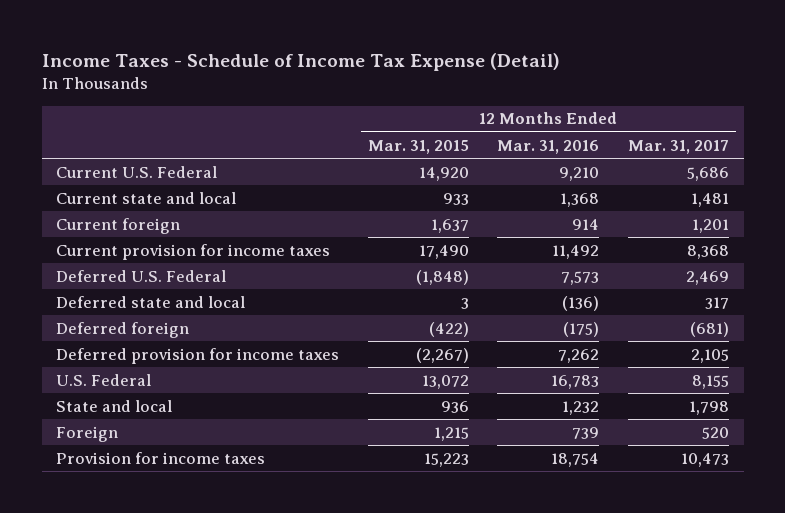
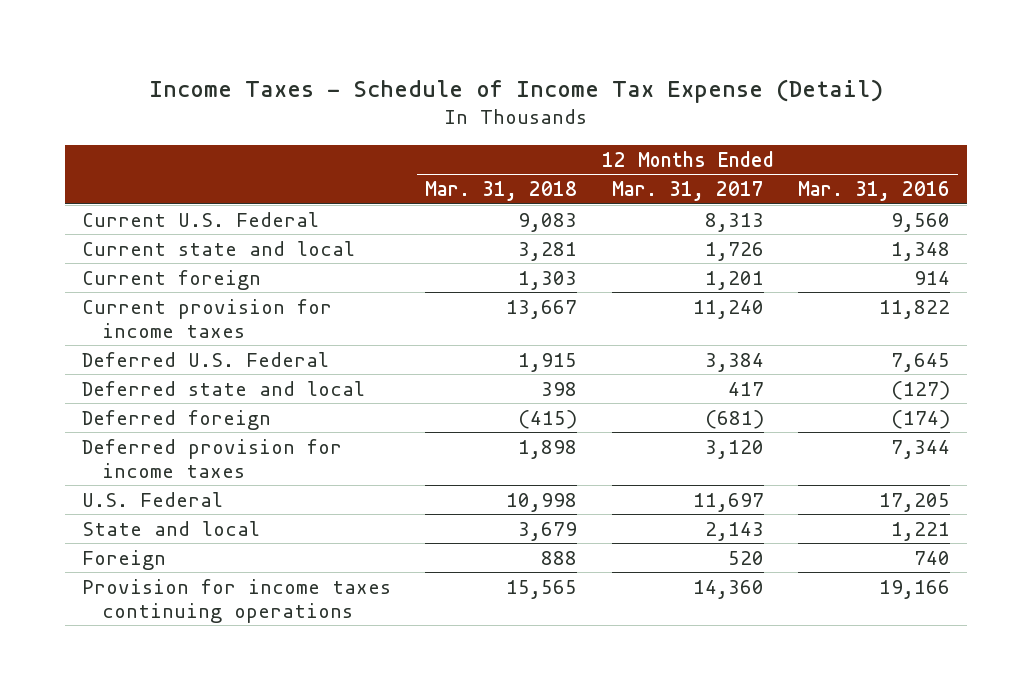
- | 12 Months Ended Mar. 31, 2015 | 12 Months Ended Mar. 31, 2016 | 12 Months Ended Mar. 31, 2017
+ | 12 Months Ended Mar. 31, 2018 | 12 Months Ended Mar. 31, 2017 | 12 Months Ended Mar. 31, 2016
- Current U.S. Federal | 14,920 | 9,210 | 5,686
- Current state and local | 933 | 1,368 | 1,481
+ Current U.S. Federal | 9,083 | 8,313 | 9,560
+ Current state and local | 3,281 | 1,726 | 1,348
- Current provision for income taxes | 17,490 | 11,492 | 8,368
- Deferred U.S. Federal | (1,848) | 7,573 | 2,469
- Deferred state and local | 3 | (136) | 317
- Deferred foreign | (422) | (175) | (681)
- Deferred provision for income taxes | (2,267) | 7,262 | 2,105
- U.S. Federal | 13,072 | 16,783 | 8,155
- State and local | 936 | 1,232 | 1,798
- Foreign | 1,215 | 739 | 520
- Provision for income taxes | 15,223 | 18,754 | 10,473
+ Current provision for income taxes | 13,667 | 11,240 | 11,822
+ Deferred U.S. Federal | 1,915 | 3,384 | 7,645
+ Deferred state and local | 398 | 417 | (127)
+ Deferred foreign | (415) | (681) | (174)
+ Deferred provision for income taxes | 1,898 | 3,120 | 7,344
+ U.S. Federal | 10,998 | 11,697 | 17,205
+ State and local | 3,679 | 2,143 | 1,221
+ Foreign | 888 | 520 | 740
+ Provision for income taxes continuing operations | 15,565 | 14,360 | 19,166

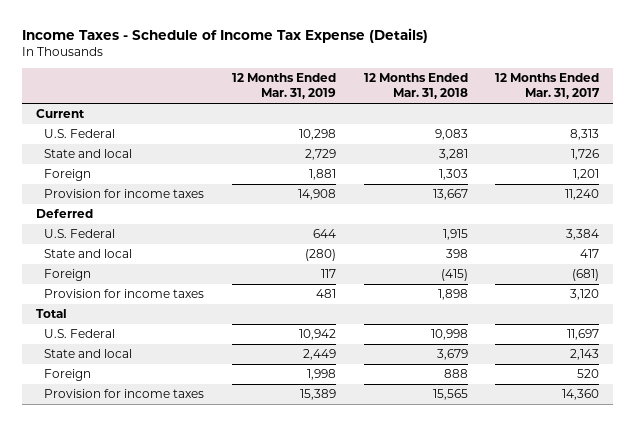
- Income Taxes - Schedule of Income Tax Expense (Detail)
+ Income Taxes - Schedule of Income Tax Expense (Details)
- | 12 Months Ended Mar. 31, 2018 | 12 Months Ended Mar. 31, 2017 | 12 Months Ended Mar. 31, 2016
+ | 12 Months Ended Mar. 31, 2019 | 12 Months Ended Mar. 31, 2018 | 12 Months Ended Mar. 31, 2017
- Current U.S. Federal | 9,083 | 8,313 | 9,560
- Current state and local | 3,281 | 1,726 | 1,348
- Current foreign | 1,303 | 1,201 | 914
- Current provision for income taxes | 13,667 | 11,240 | 11,822
- Deferred U.S. Federal | 1,915 | 3,384 | 7,645
- Deferred state and local | 398 | 417 | (127)
- Deferred foreign | (415) | (681) | (174)
- Deferred provision for income taxes | 1,898 | 3,120 | 7,344
+ Current
+ U.S. Federal | 10,298 | 9,083 | 8,313
+ State and local | 2,729 | 3,281 | 1,726
+ Foreign | 1,881 | 1,303 | 1,201
+ Provision for income taxes | 14,908 | 13,667 | 11,240
+ Deferred
+ U.S. Federal | 644 | 1,915 | 3,384
+ State and local | (280) | 398 | 417
+ Foreign | 117 | (415) | (681)
+ Provision for income taxes | 481 | 1,898 | 3,120
+ Total
- Provision for income taxes continuing operations | 15,565 | 14,360 | 19,166
+ Provision for income taxes | 15,389 | 15,565 | 14,360

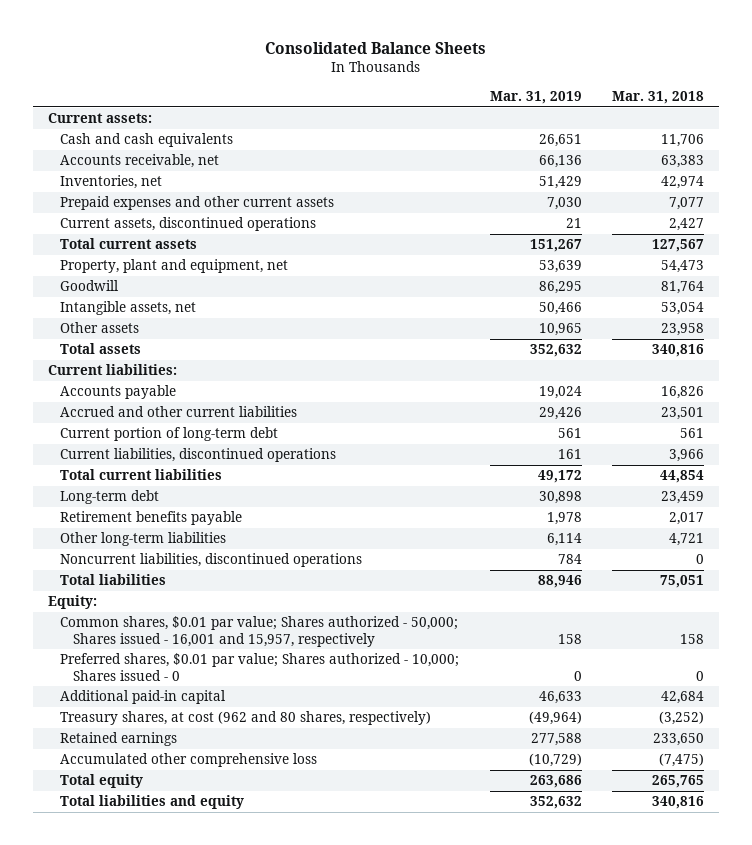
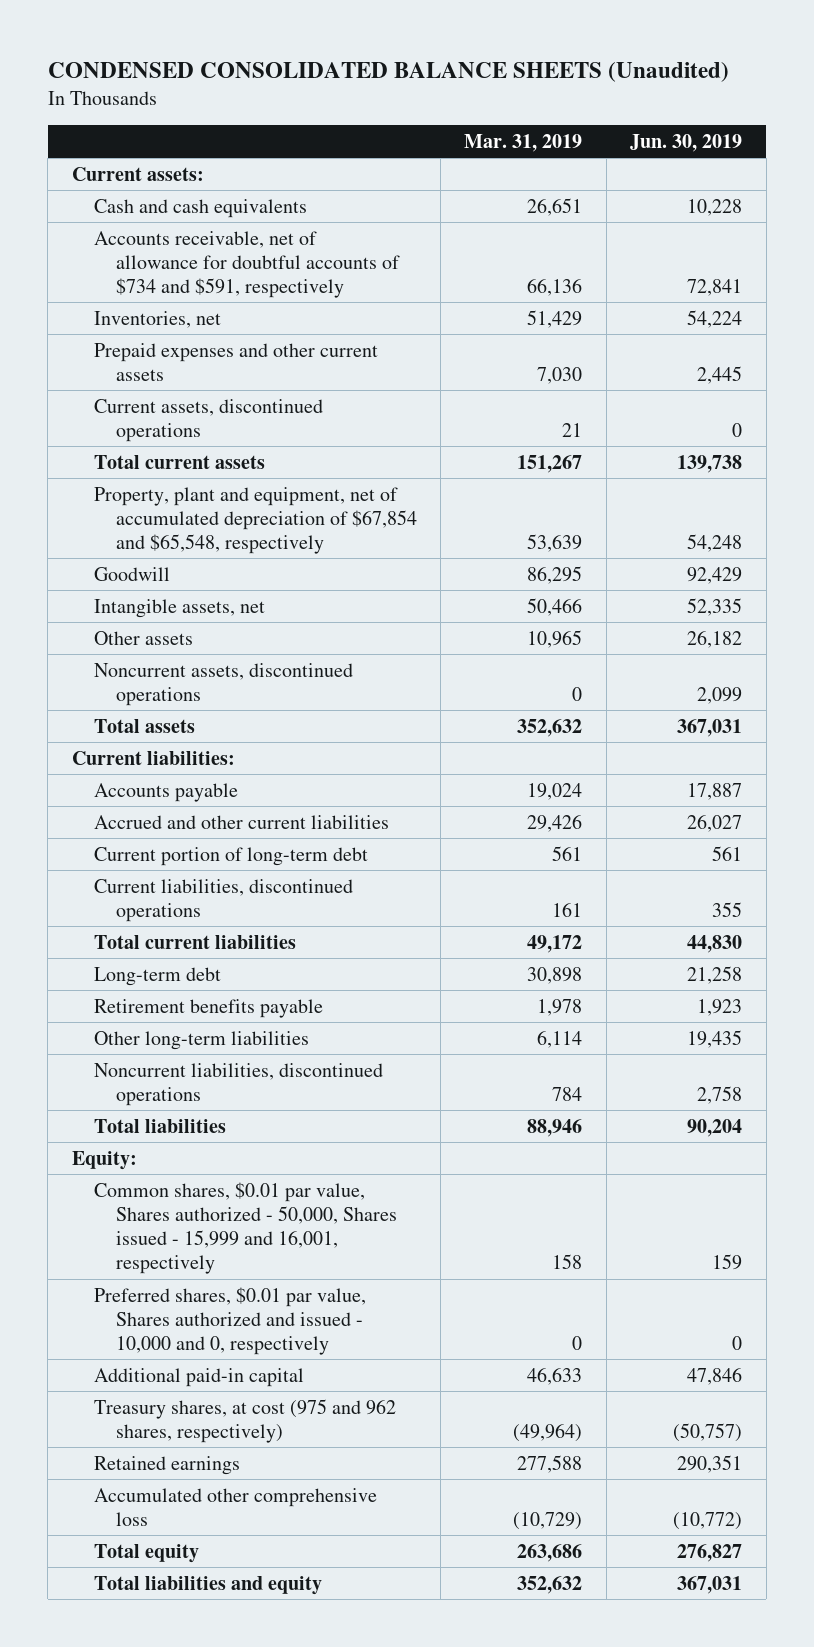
- Consolidated Balance Sheets
+ CONDENSED CONSOLIDATED BALANCE SHEETS (Unaudited)
- | Mar. 31, 2019 | Mar. 31, 2018
+ | Mar. 31, 2019 | Jun. 30, 2019
- Accounts receivable, net | 66,136 | 63,383
+ Accounts receivable, net of allowance for doubtful accounts of $734 and $591, respectively | 66,136 | 72,841
- Property, plant and equipment, net | 53,639 | 54,473
+ Property, plant and equipment, net of accumulated depreciation of $67,854 and $65,548, respectively | 53,639 | 54,248
+ Noncurrent assets, discontinued operations | 0 | 2,099
- Common shares, $0.01 par value; Shares authorized - 50,000; Shares issued - 16,001 and 15,957, respectively | 158 | 158
- Preferred shares, $0.01 par value; Shares authorized - 10,000; Shares issued - 0 | 0 | 0
+ Common shares, $0.01 par value, Shares authorized - 50,000, Shares issued - 15,999 and 16,001, respectively | 158 | 159
+ Preferred shares, $0.01 par value, Shares authorized and issued - 10,000 and 0, respectively | 0 | 0
- Treasury shares, at cost (962 and 80 shares, respectively) | (49,964) | (3,252)
+ Treasury shares, at cost (975 and 962 shares, respectively) | (49,964) | (50,757)

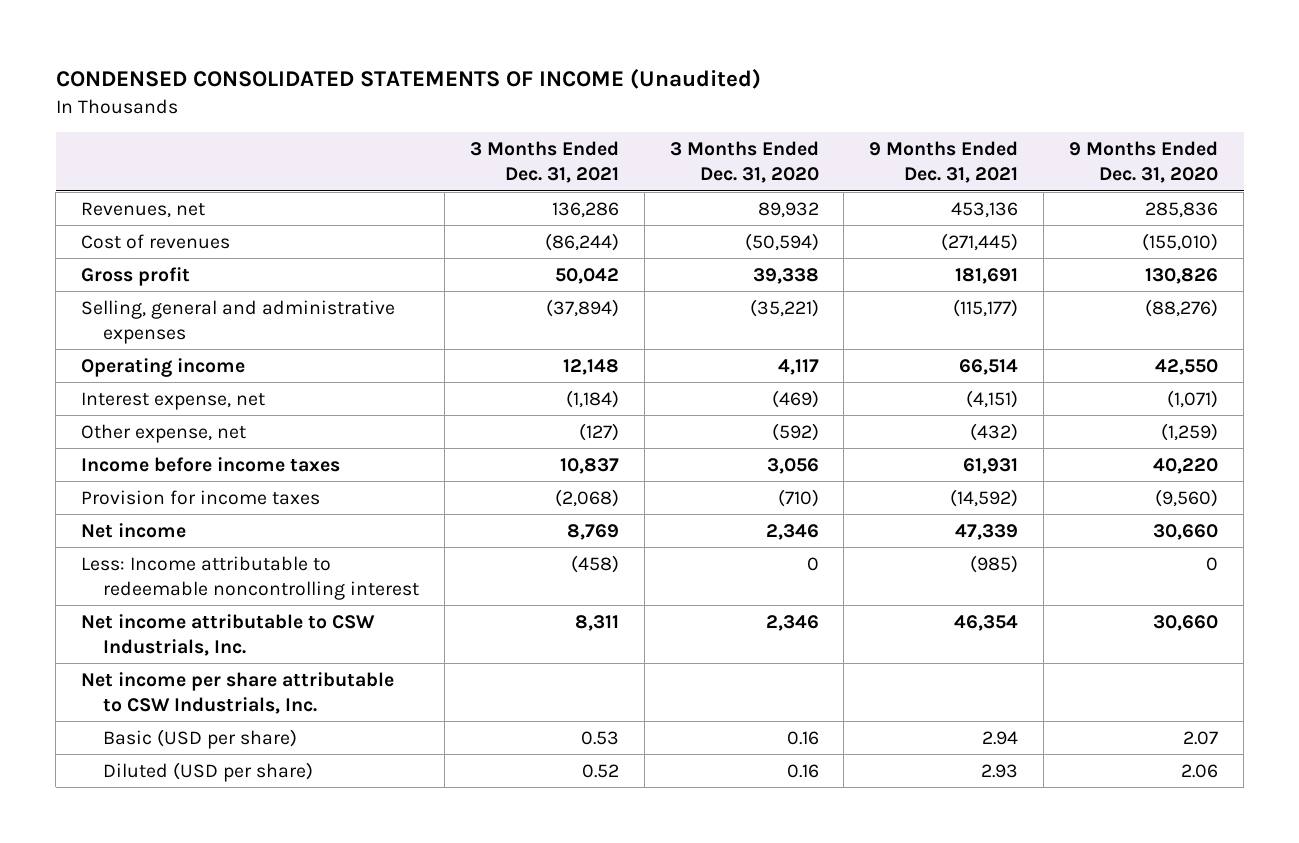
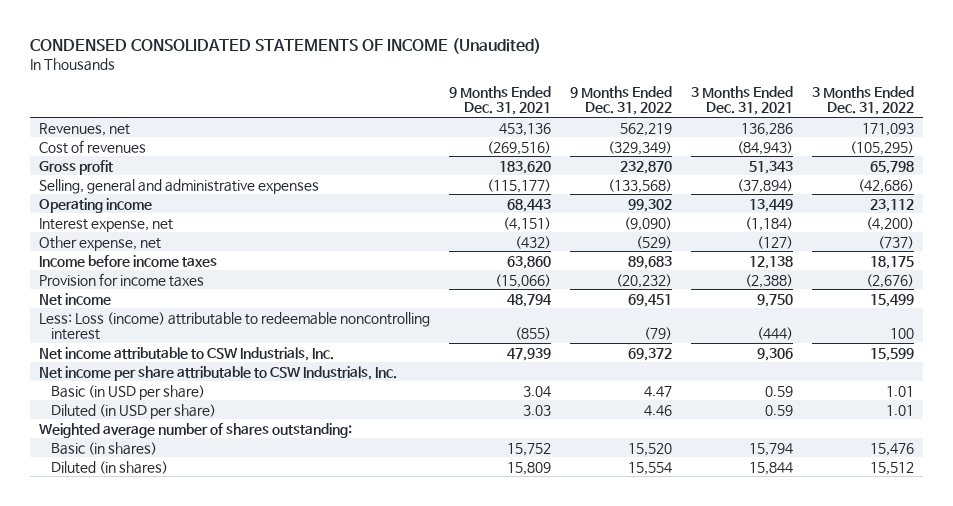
- | 3 Months Ended Dec. 31, 2021 | 3 Months Ended Dec. 31, 2020 | 9 Months Ended Dec. 31, 2021 | 9 Months Ended Dec. 31, 2020
+ | 9 Months Ended Dec. 31, 2021 | 9 Months Ended Dec. 31, 2022 | 3 Months Ended Dec. 31, 2021 | 3 Months Ended Dec. 31, 2022
- Cost of revenues | (86,244) | (50,594) | (271,445) | (155,010)
- Gross profit | 50,042 | 39,338 | 181,691 | 130,826
+ Cost of revenues | (269,516) | (329,349) | (84,943) | (105,295)
+ Gross profit | 183,620 | 232,870 | 51,343 | 65,798
- Operating income | 12,148 | 4,117 | 66,514 | 42,550
+ Operating income | 68,443 | 99,302 | 13,449 | 23,112
- Income before income taxes | 10,837 | 3,056 | 61,931 | 40,220
- Provision for income taxes | (2,068) | (710) | (14,592) | (9,560)
- Net income | 8,769 | 2,346 | 47,339 | 30,660
- Less: Income attributable to redeemable noncontrolling interest | (458) | 0 | (985) | 0
- Net income attributable to CSW Industrials, Inc. | 8,311 | 2,346 | 46,354 | 30,660
+ Income before income taxes | 63,860 | 89,683 | 12,138 | 18,175
+ Provision for income taxes | (15,066) | (20,232) | (2,388) | (2,676)
+ Net income | 48,794 | 69,451 | 9,750 | 15,499
+ Less: Loss (income) attributable to redeemable noncontrolling interest | (855) | (79) | (444) | 100
+ Net income attributable to CSW Industrials, Inc. | 47,939 | 69,372 | 9,306 | 15,599
- Basic (USD per share) | 0.53 | 0.16 | 2.94 | 2.07
- Diluted (USD per share) | 0.52 | 0.16 | 2.93 | 2.06
+ Basic (in USD per share) | 3.04 | 4.47 | 0.59 | 1.01
+ Diluted (in USD per share) | 3.03 | 4.46 | 0.59 | 1.01
+ Weighted average number of shares outstanding:
+ Basic (in shares) | 15,752 | 15,520 | 15,794 | 15,476
+ Diluted (in shares) | 15,809 | 15,554 | 15,844 | 15,512

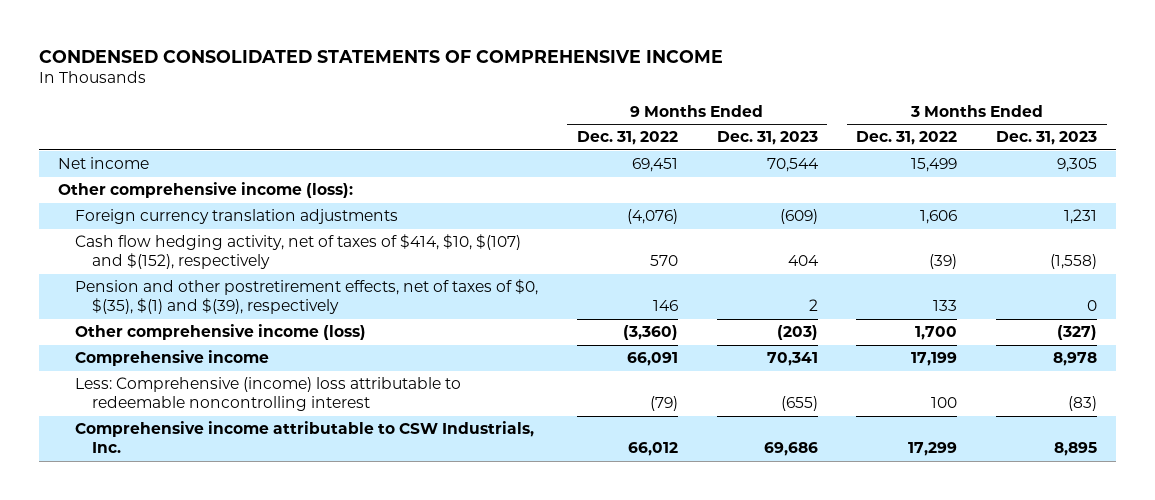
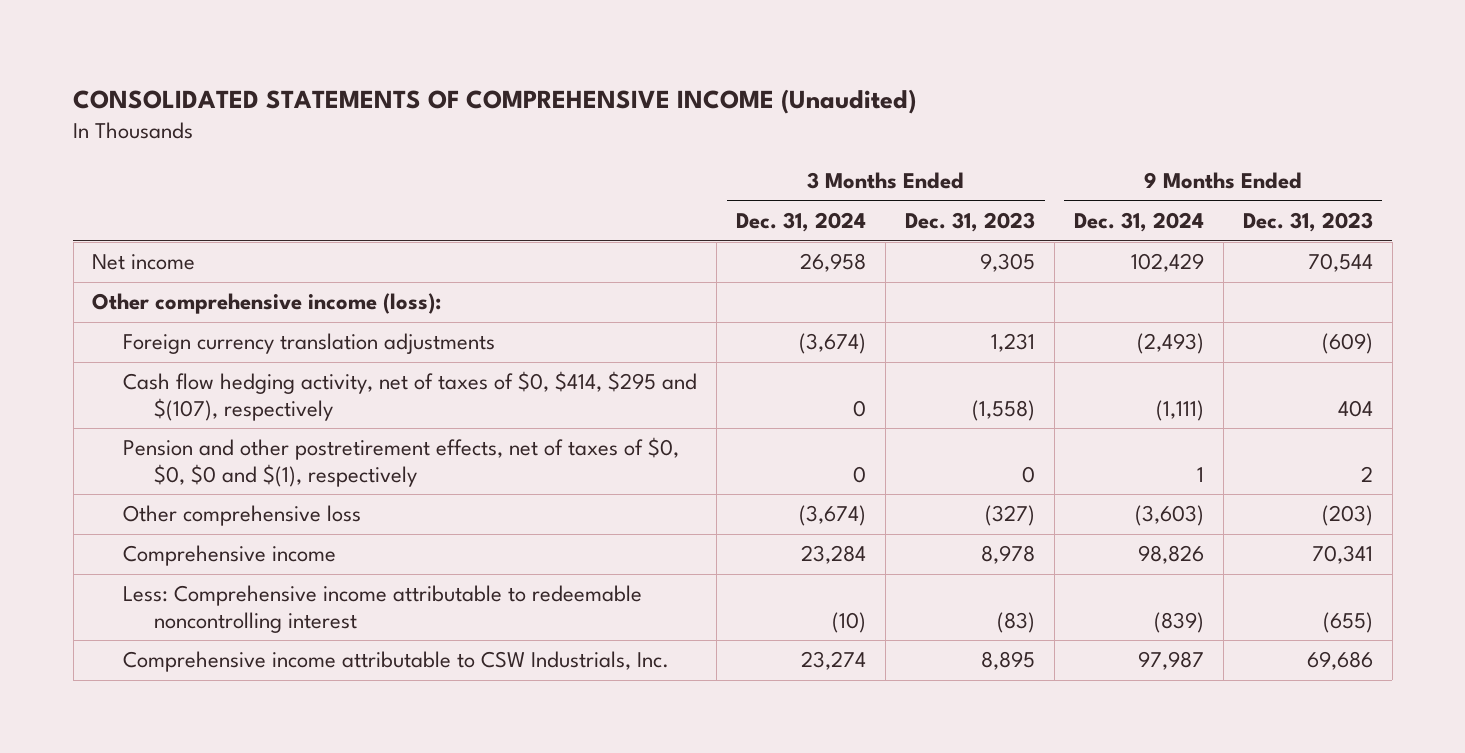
- CONDENSED CONSOLIDATED STATEMENTS OF COMPREHENSIVE INCOME
+ CONSOLIDATED STATEMENTS OF COMPREHENSIVE INCOME (Unaudited)
- | 9 Months Ended Dec. 31, 2022 | 9 Months Ended Dec. 31, 2023 | 3 Months Ended Dec. 31, 2022 | 3 Months Ended Dec. 31, 2023
+ | 3 Months Ended Dec. 31, 2024 | 3 Months Ended Dec. 31, 2023 | 9 Months Ended Dec. 31, 2024 | 9 Months Ended Dec. 31, 2023
- Cash flow hedging activity, net of taxes of $414, $10, $(107) and $(152), respectively | 570 | 404 | (39) | (1,558)
- Pension and other postretirement effects, net of taxes of $0, $(35), $(1) and $(39), respectively | 146 | 2 | 133 | 0
- Other comprehensive income (loss) | (3,360) | (203) | 1,700 | (327)
+ Cash flow hedging activity, net of taxes of $0, $414, $295 and $(107), respectively | 0 | (1,558) | (1,111) | 404
+ Pension and other postretirement effects, net of taxes of $0, $0, $0 and $(1), respectively | 0 | 0 | 1 | 2
+ Other comprehensive loss | (3,674) | (327) | (3,603) | (203)
- Less: Comprehensive (income) loss attributable to redeemable noncontrolling interest | (79) | (655) | 100 | (83)
+ Less: Comprehensive income attributable to redeemable noncontrolling interest | (10) | (83) | (839) | (655)

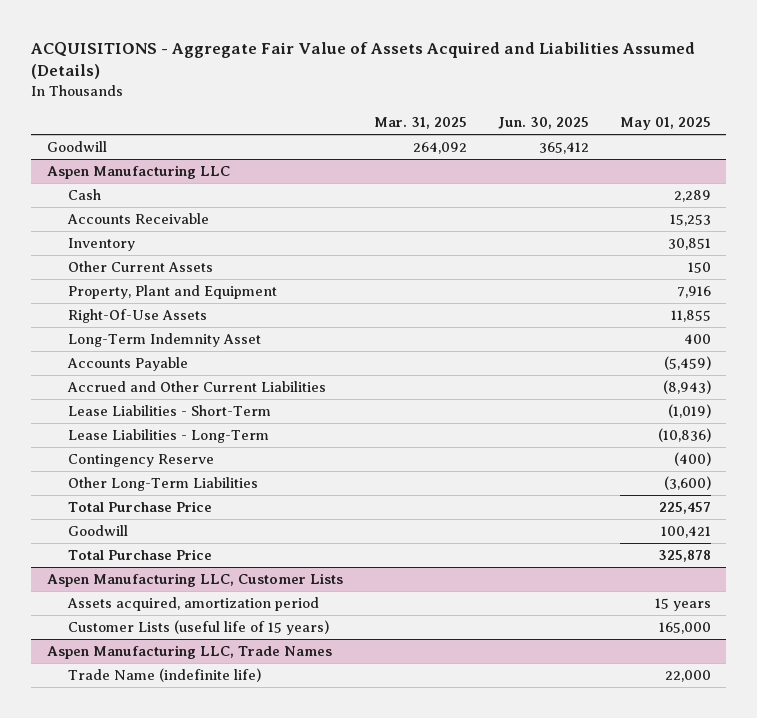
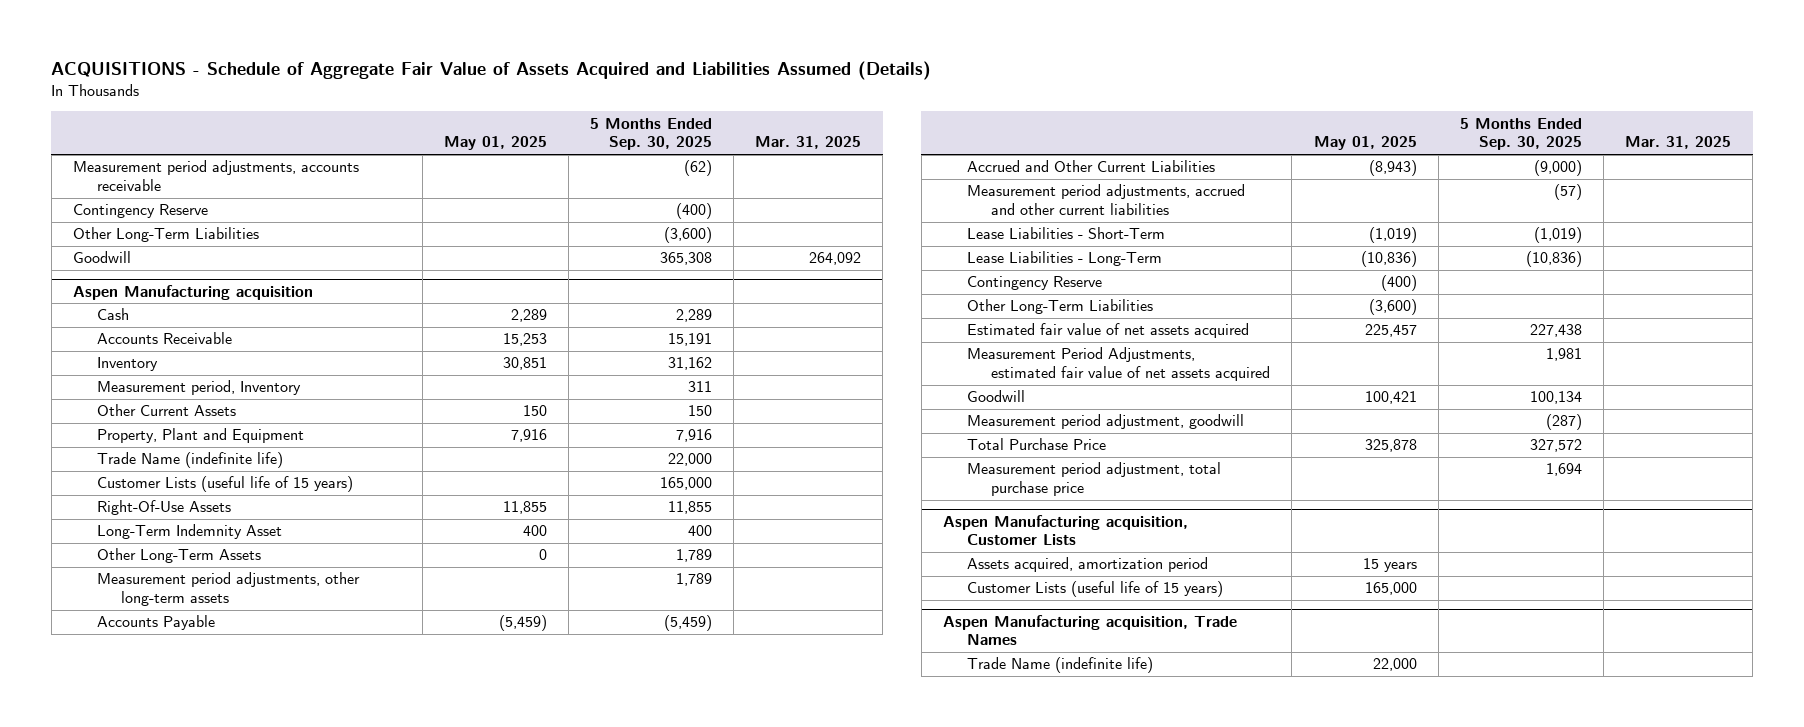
- ACQUISITIONS - Aggregate Fair Value of Assets Acquired and Liabilities Assumed (Details)
+ ACQUISITIONS - Schedule of Aggregate Fair Value of Assets Acquired and Liabilities Assumed (Details)
- | Mar. 31, 2025 | Jun. 30, 2025 | May 01, 2025
+ | May 01, 2025 | 5 Months Ended Sep. 30, 2025 | Mar. 31, 2025
+ Measurement period adjustments, accounts receivable | | (62) |
+ Contingency Reserve | | (400) |
+ Other Long-Term Liabilities | | (3,600) |
- Aspen Manufacturing LLC
+ Aspen Manufacturing acquisition
+ Measurement period, Inventory | | 311 |
+ Trade Name (indefinite life) | | 22,000 |
+ Customer Lists (useful life of 15 years) | | 165,000 |
+ Other Long-Term Assets | 0 | 1,789 |
+ Measurement period adjustments, other long-term assets | | 1,789 |
+ Measurement period adjustments, accrued and other current liabilities | | (57) |
- Total Purchase Price | | | 225,457
+ Estimated fair value of net assets acquired | 225,457 | 227,438 |
+ Measurement Period Adjustments, estimated fair value of net assets acquired | | 1,981 |
+ Measurement period adjustment, goodwill | | (287) |
- Aspen Manufacturing LLC, Customer Lists
+ Measurement period adjustment, total purchase price | | 1,694 |
+ Aspen Manufacturing acquisition, Customer Lists
- Aspen Manufacturing LLC, Trade Names
+ Aspen Manufacturing acquisition, Trade Names

